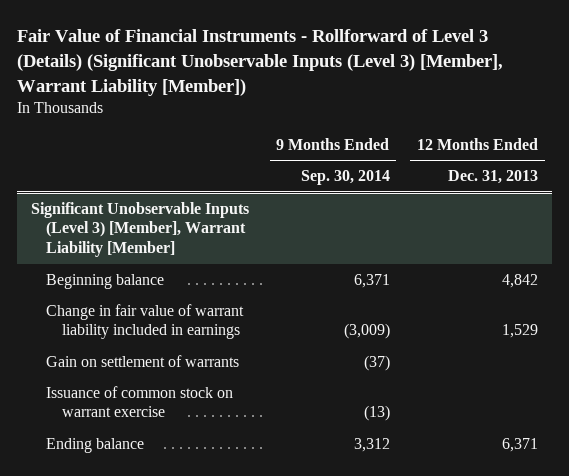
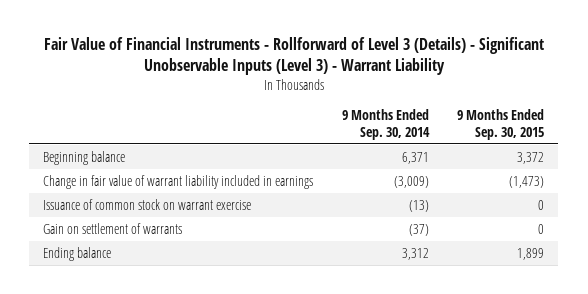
- Fair Value of Financial Instruments - Rollforward of Level 3 (Details) (Significant Unobservable Inputs (Level 3) [Member], Warrant Liability [Member])
+ Fair Value of Financial Instruments - Rollforward of Level 3 (Details) - Significant Unobservable Inputs (Level 3) - Warrant Liability
- | 9 Months Ended Sep. 30, 2014 | 12 Months Ended Dec. 31, 2013
+ | 9 Months Ended Sep. 30, 2014 | 9 Months Ended Sep. 30, 2015
- Significant Unobservable Inputs (Level 3) [Member], Warrant Liability [Member]
- Gain on settlement of warrants | (37) |
+ Gain on settlement of warrants | (37) | 0

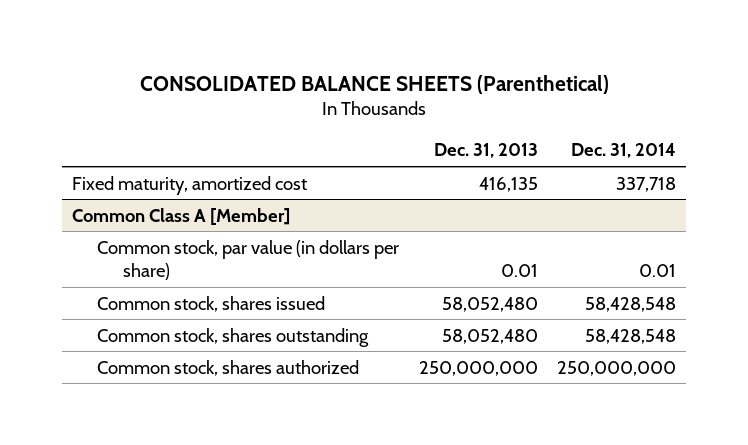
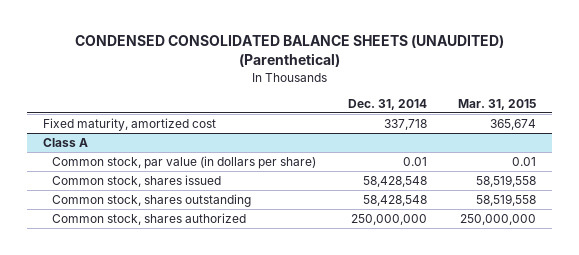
- CONSOLIDATED BALANCE SHEETS (Parenthetical)
+ CONDENSED CONSOLIDATED BALANCE SHEETS (UNAUDITED) (Parenthetical)
- | Dec. 31, 2013 | Dec. 31, 2014
+ | Dec. 31, 2014 | Mar. 31, 2015
- Common Class A [Member]
+ Class A

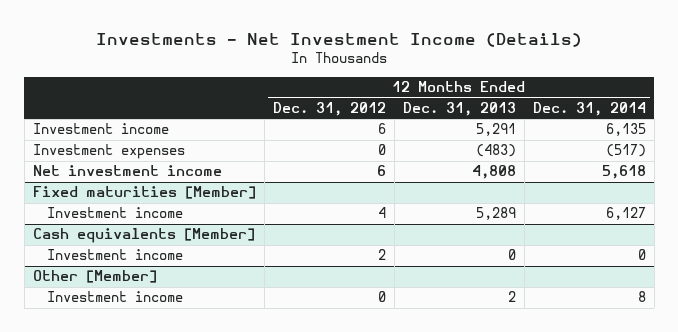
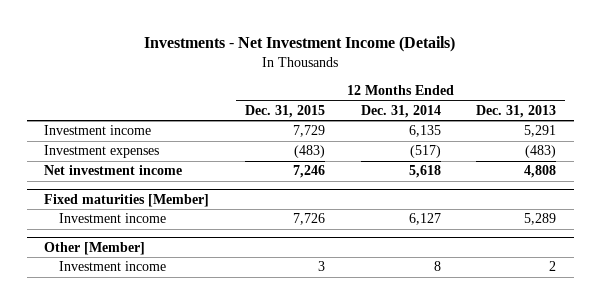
- | 12 Months Ended Dec. 31, 2012 | 12 Months Ended Dec. 31, 2013 | 12 Months Ended Dec. 31, 2014
+ | 12 Months Ended Dec. 31, 2015 | 12 Months Ended Dec. 31, 2014 | 12 Months Ended Dec. 31, 2013
- Cash equivalents [Member]
- Investment income | 2 | 0 | 0

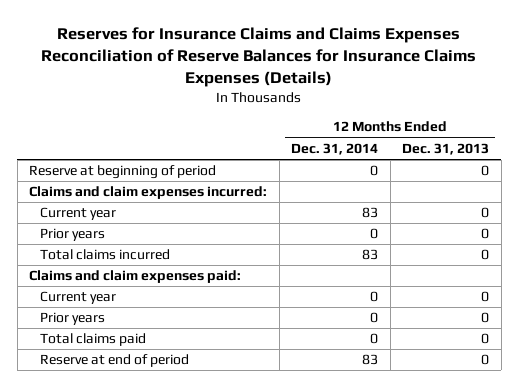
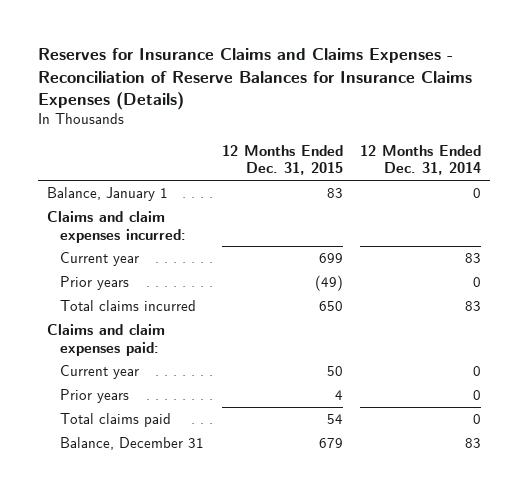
- Reserves for Insurance Claims and Claims Expenses Reconciliation of Reserve Balances for Insurance Claims Expenses (Details)
+ Reserves for Insurance Claims and Claims Expenses - Reconciliation of Reserve Balances for Insurance Claims Expenses (Details)
- | 12 Months Ended Dec. 31, 2014 | 12 Months Ended Dec. 31, 2013
+ | 12 Months Ended Dec. 31, 2015 | 12 Months Ended Dec. 31, 2014
- Reserve at beginning of period | 0 | 0
+ Balance, January 1 | 83 | 0
- Reserve at end of period | 83 | 0
+ Balance, December 31 | 679 | 83

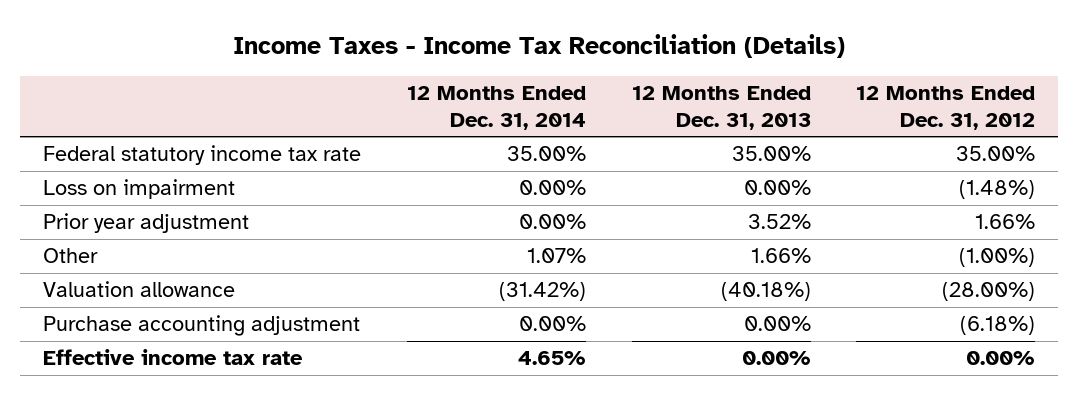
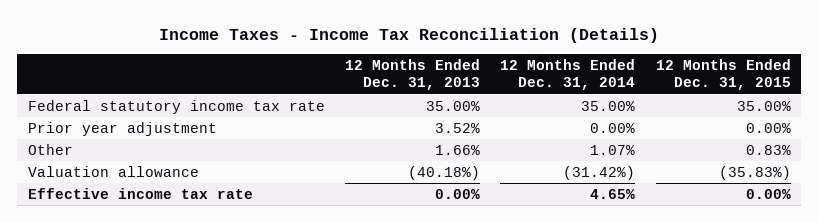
- | 12 Months Ended Dec. 31, 2014 | 12 Months Ended Dec. 31, 2013 | 12 Months Ended Dec. 31, 2012
+ | 12 Months Ended Dec. 31, 2013 | 12 Months Ended Dec. 31, 2014 | 12 Months Ended Dec. 31, 2015
- Loss on impairment | 0.00% | 0.00% | (1.48%)
- Purchase accounting adjustment | 0.00% | 0.00% | (6.18%)

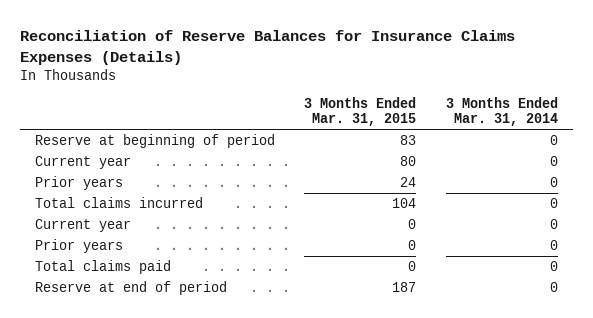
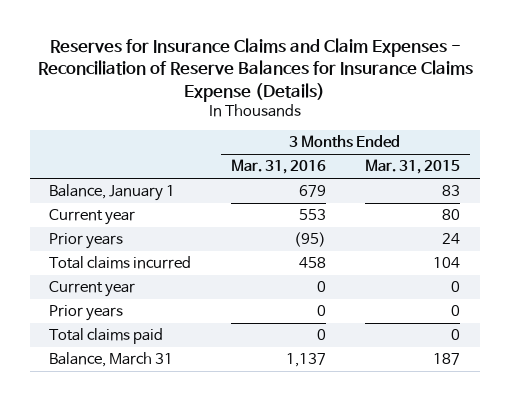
- Reconciliation of Reserve Balances for Insurance Claims Expenses (Details)
+ Reserves for Insurance Claims and Claim Expenses - Reconciliation of Reserve Balances for Insurance Claims Expense (Details)
- | 3 Months Ended Mar. 31, 2015 | 3 Months Ended Mar. 31, 2014
+ | 3 Months Ended Mar. 31, 2016 | 3 Months Ended Mar. 31, 2015
- Reserve at beginning of period | 83 | 0
+ Balance, January 1 | 679 | 83
- Reserve at end of period | 187 | 0
+ Balance, March 31 | 1,137 | 187

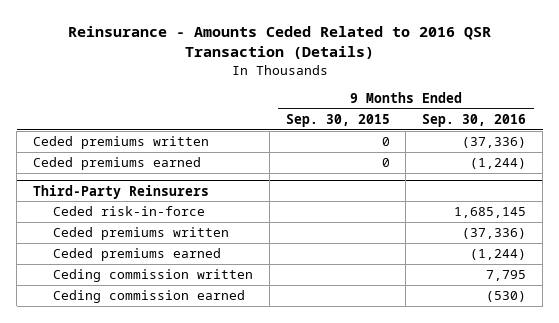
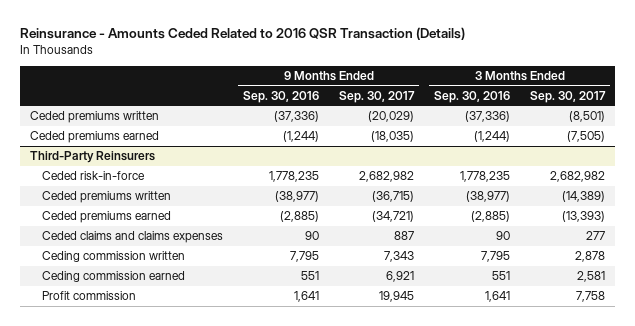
- | 9 Months Ended Sep. 30, 2015 | 9 Months Ended Sep. 30, 2016
+ | 9 Months Ended Sep. 30, 2016 | 9 Months Ended Sep. 30, 2017 | 3 Months Ended Sep. 30, 2016 | 3 Months Ended Sep. 30, 2017
@ Third-Party Reinsurers
- Ceded risk-in-force | | 1,685,145
- Ceded premiums written | | (37,336)
- Ceded premiums earned | | (1,244)
+ Ceded risk-in-force | 1,778,235 | 2,682,982 | 1,778,235 | 2,682,982
+ Ceded premiums written | (38,977) | (36,715) | (38,977) | (14,389)
+ Ceded premiums earned | (2,885) | (34,721) | (2,885) | (13,393)
+ Ceded claims and claims expenses | 90 | 887 | 90 | 277
- Ceding commission earned | | (530)
+ Ceding commission earned | 551 | 6,921 | 551 | 2,581
+ Profit commission | 1,641 | 19,945 | 1,641 | 7,758

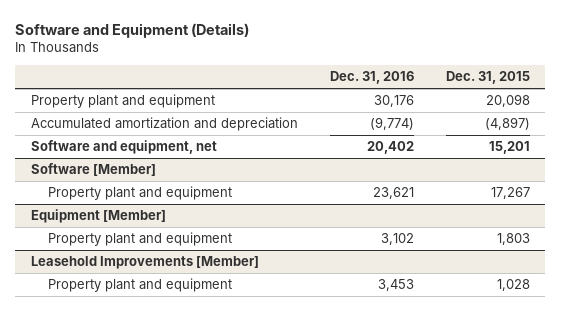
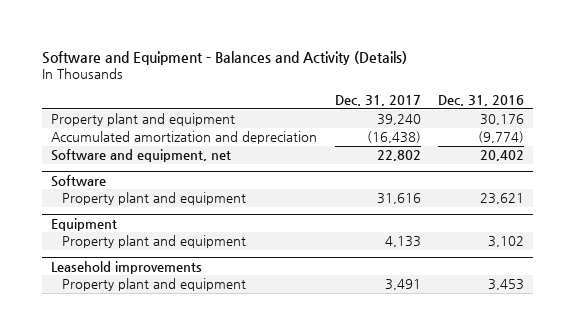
- Software and Equipment (Details)
+ Software and Equipment - Balances and Activity (Details)
- | Dec. 31, 2016 | Dec. 31, 2015
+ | Dec. 31, 2017 | Dec. 31, 2016
- Software [Member]
+ Software
- Equipment [Member]
+ Equipment
- Leasehold Improvements [Member]
+ Leasehold improvements

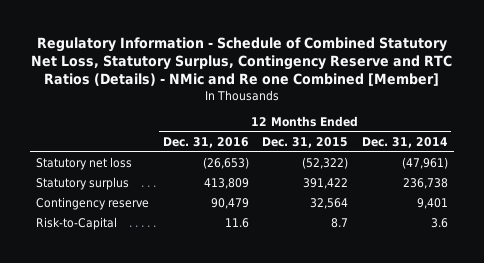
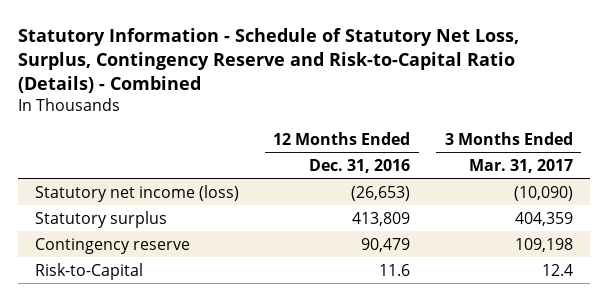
- Regulatory Information - Schedule of Combined Statutory Net Loss, Statutory Surplus, Contingency Reserve and RTC Ratios (Details) - NMic and Re one Combined [Member]
+ Statutory Information - Schedule of Statutory Net Loss, Surplus, Contingency Reserve and Risk-to-Capital Ratio (Details) - Combined
- | 12 Months Ended Dec. 31, 2016 | 12 Months Ended Dec. 31, 2015 | 12 Months Ended Dec. 31, 2014
+ | 12 Months Ended Dec. 31, 2016 | 3 Months Ended Mar. 31, 2017
- Statutory net loss | (26,653) | (52,322) | (47,961)
+ Statutory net income (loss) | (26,653) | (10,090)

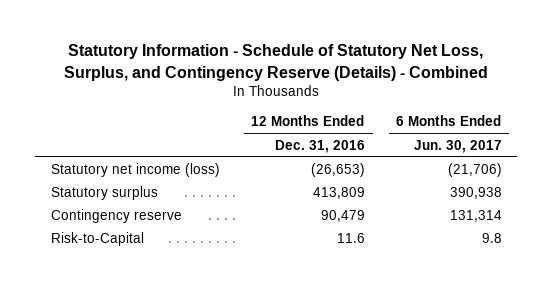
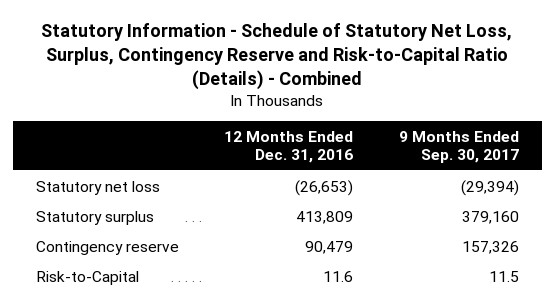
- Statutory Information - Schedule of Statutory Net Loss, Surplus, and Contingency Reserve (Details) - Combined
+ Statutory Information - Schedule of Statutory Net Loss, Surplus, Contingency Reserve and Risk-to-Capital Ratio (Details) - Combined
- | 12 Months Ended Dec. 31, 2016 | 6 Months Ended Jun. 30, 2017
+ | 12 Months Ended Dec. 31, 2016 | 9 Months Ended Sep. 30, 2017
- Statutory net income (loss) | (26,653) | (21,706)
+ Statutory net loss | (26,653) | (29,394)

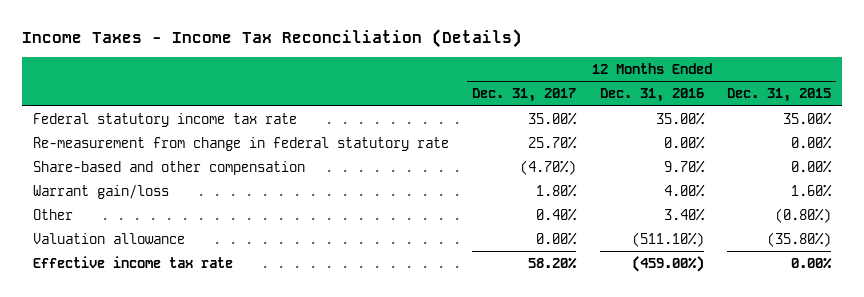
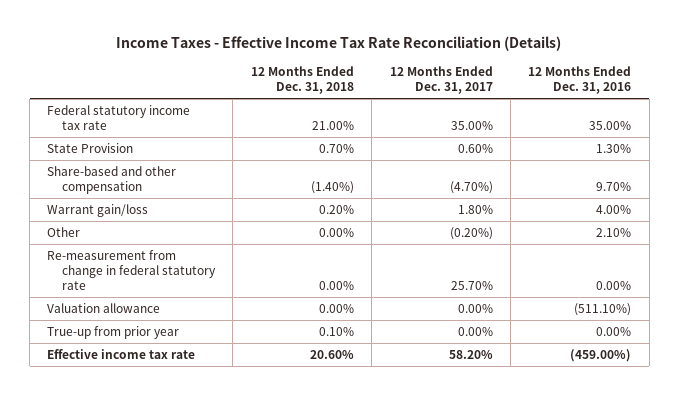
- Income Taxes - Income Tax Reconciliation (Details)
+ Income Taxes - Effective Income Tax Rate Reconciliation (Details)
- | 12 Months Ended Dec. 31, 2017 | 12 Months Ended Dec. 31, 2016 | 12 Months Ended Dec. 31, 2015
+ | 12 Months Ended Dec. 31, 2018 | 12 Months Ended Dec. 31, 2017 | 12 Months Ended Dec. 31, 2016
+ State Provision | 0.70% | 0.60% | 1.30%
- Other | 0.40% | 3.40% | (0.80%)
+ Other | 0.00% | (0.20%) | 2.10%
moved down: Re-measurement from change in federal statutory rate | 0.00% | 25.70% | 0.00%
+ True-up from prior year | 0.10% | 0.00% | 0.00%

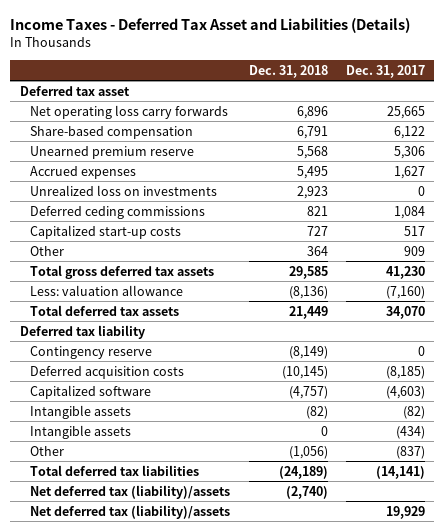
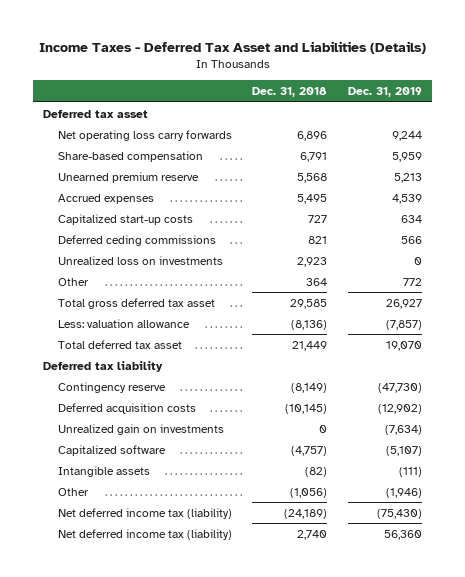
- | Dec. 31, 2018 | Dec. 31, 2017
+ | Dec. 31, 2018 | Dec. 31, 2019
moved down: Deferred ceding commissions | 821 | 566
moved down: Unrealized loss on investments | 2,923 | 0
- Total gross deferred tax assets | 29,585 | 41,230
+ Total gross deferred tax asset | 29,585 | 26,927
- Total deferred tax assets | 21,449 | 34,070
+ Total deferred tax asset | 21,449 | 19,070
+ Unrealized gain on investments | 0 | (7,634)
- Intangible assets | 0 | (434)
- Total deferred tax liabilities | (24,189) | (14,141)
- Net deferred tax (liability)/assets | (2,740) |
- Net deferred tax (liability)/assets | | 19,929
+ Net deferred income tax (liability) | (24,189) | (75,430)
+ Net deferred income tax (liability) | 2,740 | 56,360

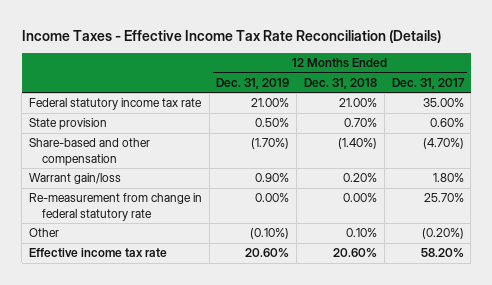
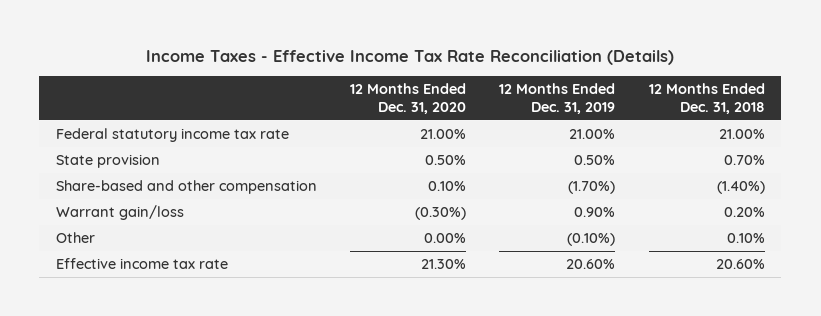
- | 12 Months Ended Dec. 31, 2019 | 12 Months Ended Dec. 31, 2018 | 12 Months Ended Dec. 31, 2017
+ | 12 Months Ended Dec. 31, 2020 | 12 Months Ended Dec. 31, 2019 | 12 Months Ended Dec. 31, 2018
- Re-measurement from change in federal statutory rate | 0.00% | 0.00% | 25.70%

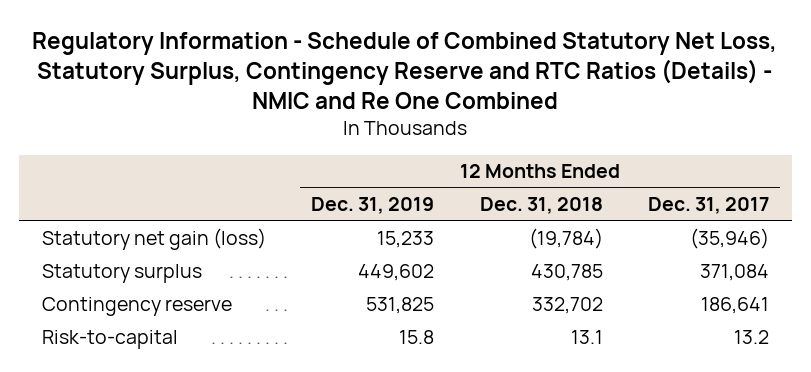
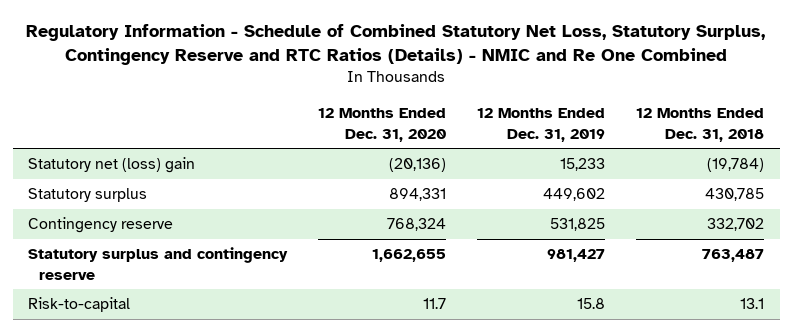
- | 12 Months Ended Dec. 31, 2019 | 12 Months Ended Dec. 31, 2018 | 12 Months Ended Dec. 31, 2017
+ | 12 Months Ended Dec. 31, 2020 | 12 Months Ended Dec. 31, 2019 | 12 Months Ended Dec. 31, 2018
- Statutory net gain (loss) | 15,233 | (19,784) | (35,946)
+ Statutory net (loss) gain | (20,136) | 15,233 | (19,784)
+ Statutory surplus and contingency reserve | 1,662,655 | 981,427 | 763,487

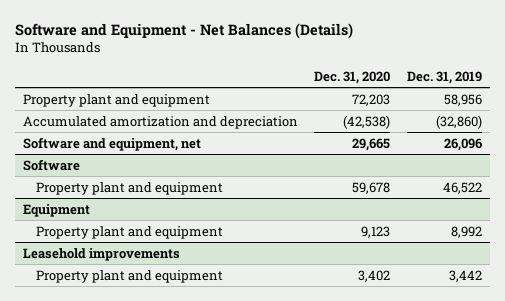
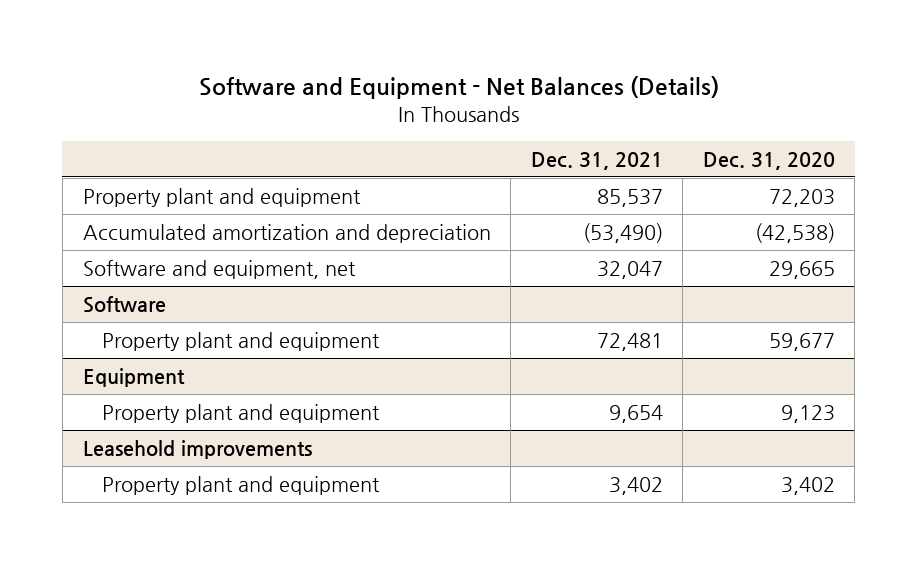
- | Dec. 31, 2020 | Dec. 31, 2019
+ | Dec. 31, 2021 | Dec. 31, 2020
@ Software
- Property plant and equipment | 59,678 | 46,522
+ Property plant and equipment | 72,481 | 59,677

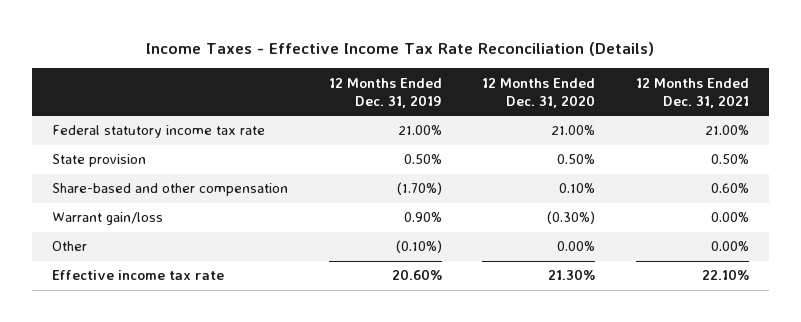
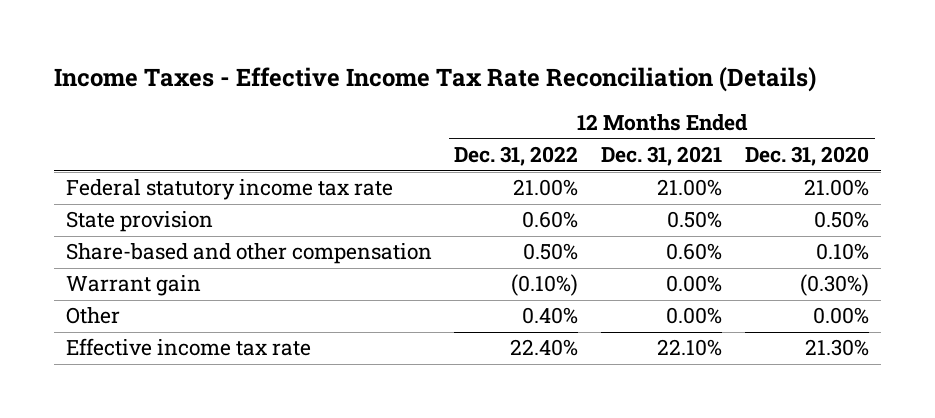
- | 12 Months Ended Dec. 31, 2019 | 12 Months Ended Dec. 31, 2020 | 12 Months Ended Dec. 31, 2021
+ | 12 Months Ended Dec. 31, 2022 | 12 Months Ended Dec. 31, 2021 | 12 Months Ended Dec. 31, 2020
- Warrant gain/loss | 0.90% | (0.30%) | 0.00%
+ Warrant gain | (0.10%) | 0.00% | (0.30%)

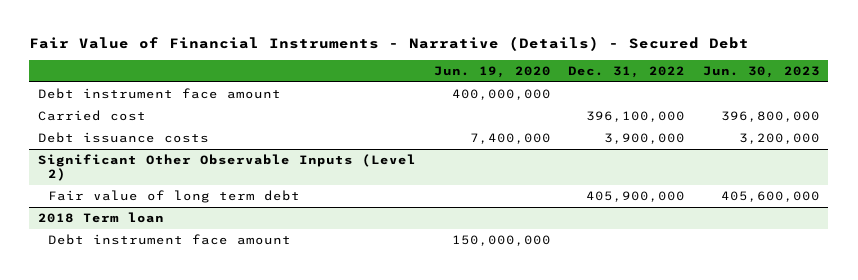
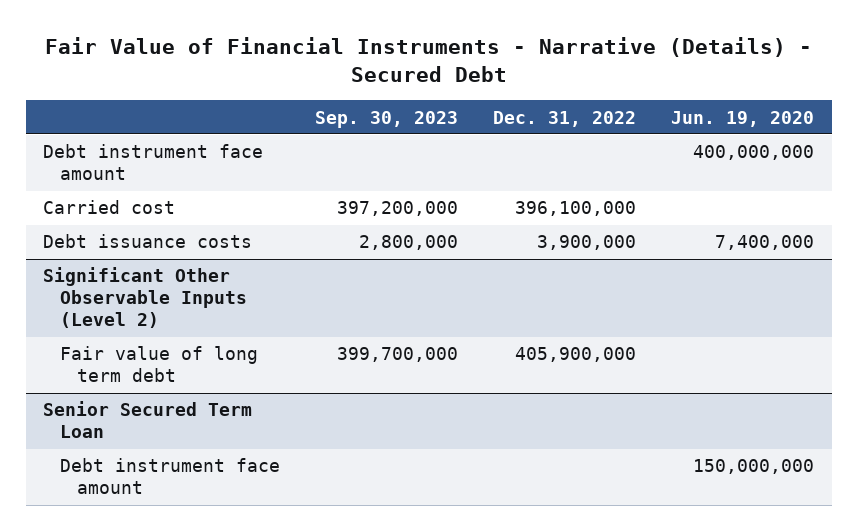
- | Jun. 19, 2020 | Dec. 31, 2022 | Jun. 30, 2023
+ | Sep. 30, 2023 | Dec. 31, 2022 | Jun. 19, 2020
- 2018 Term loan
+ Senior Secured Term Loan

